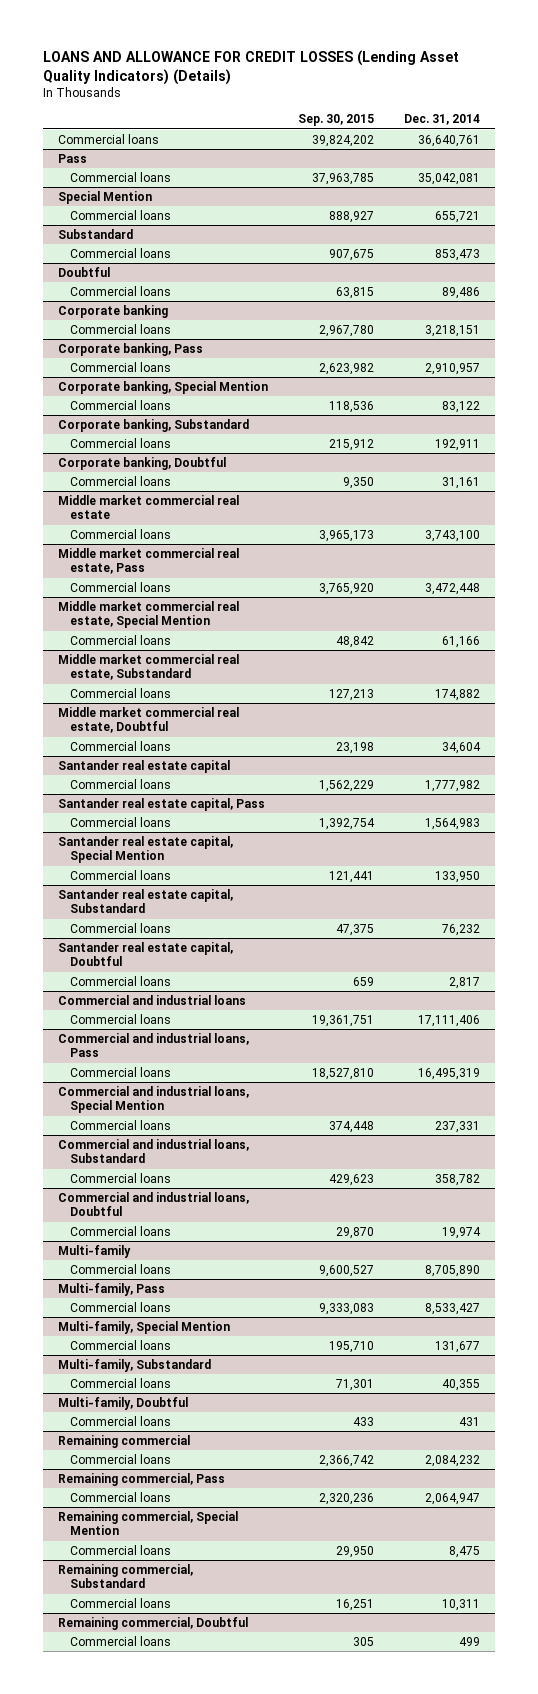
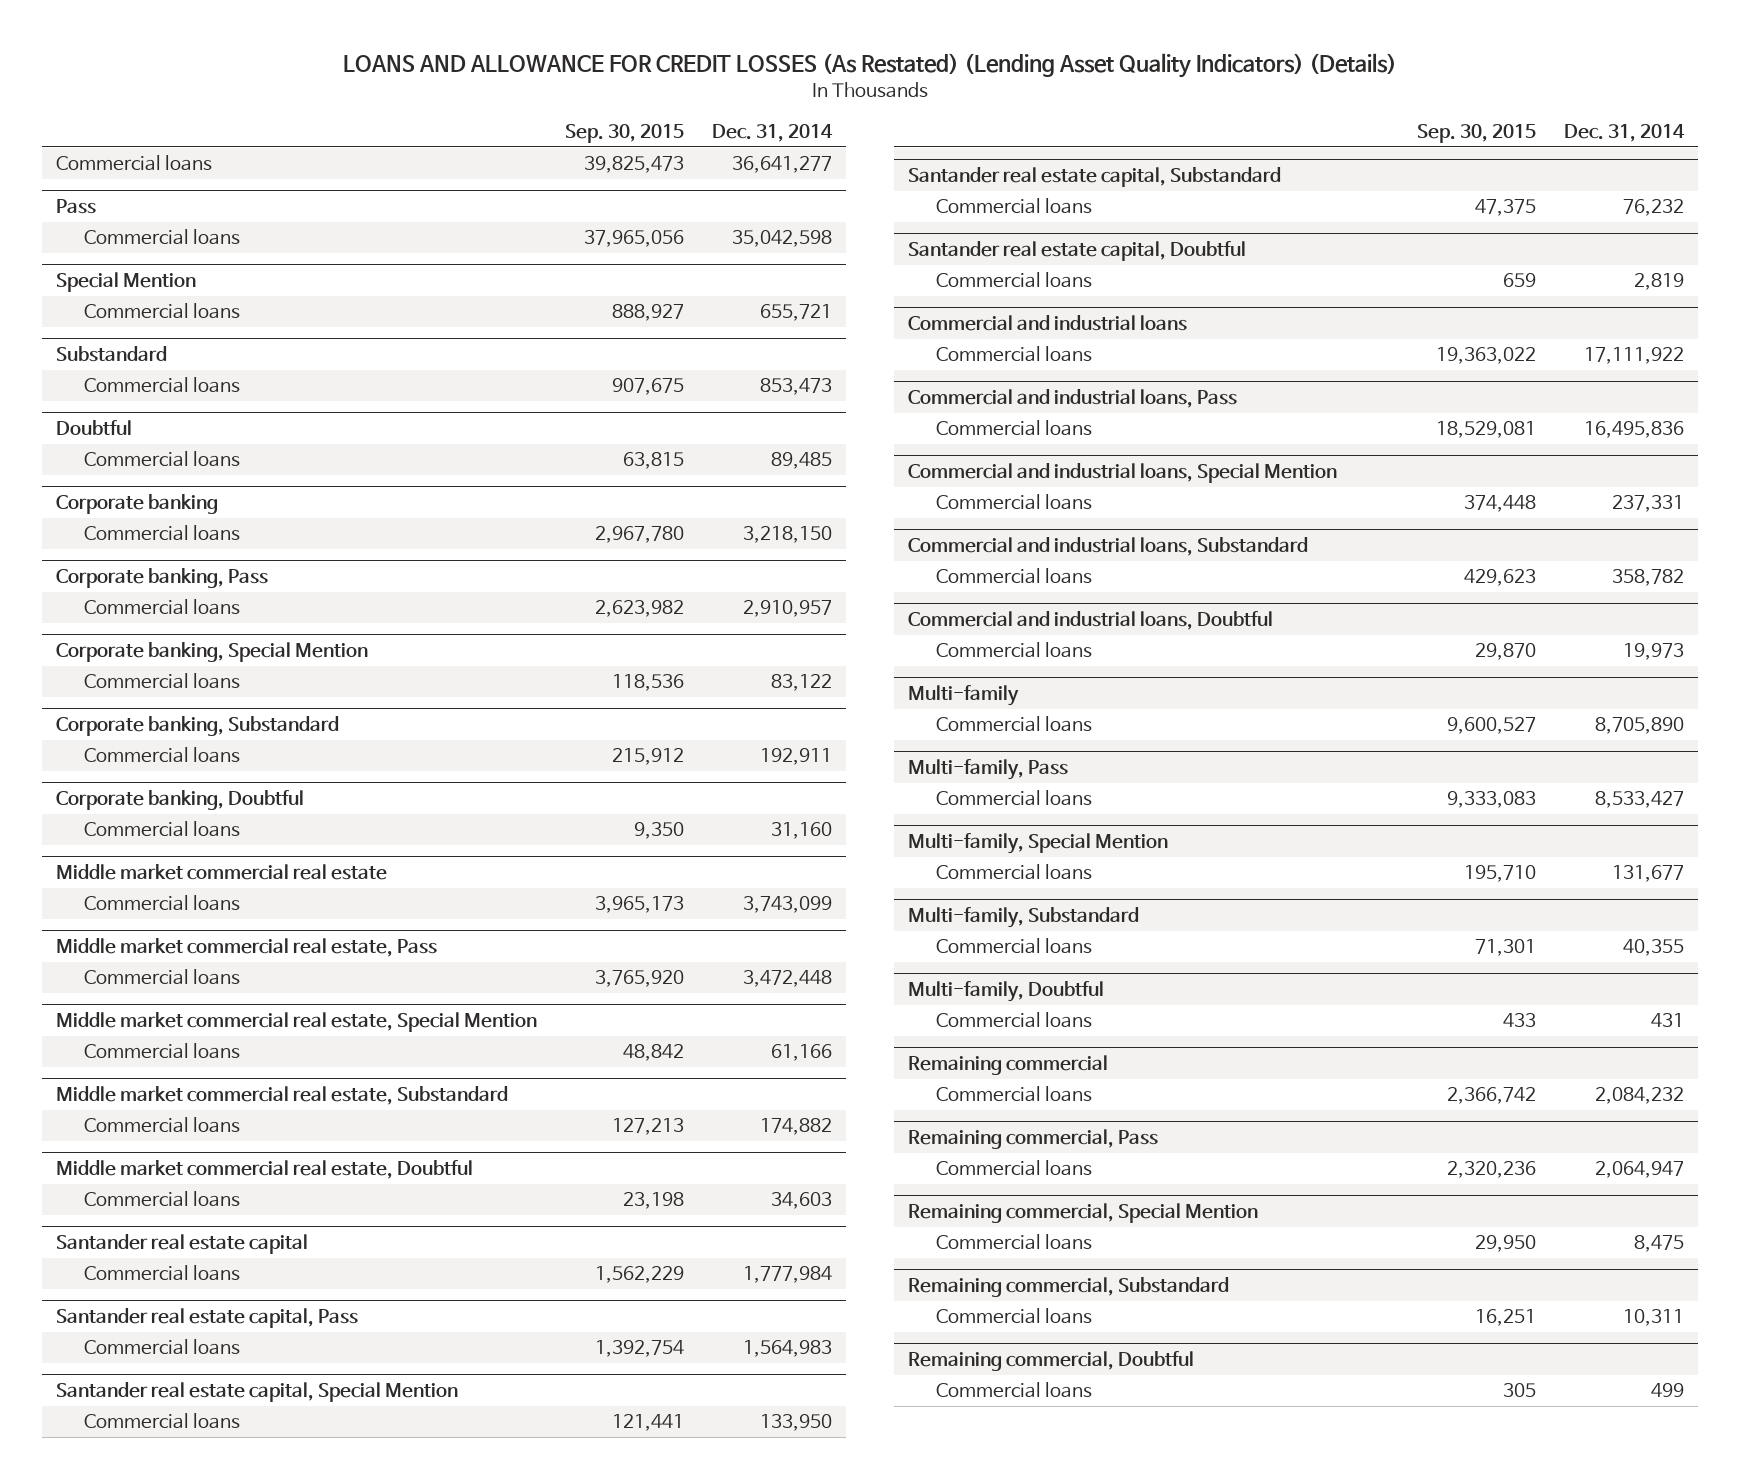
- LOANS AND ALLOWANCE FOR CREDIT LOSSES (Lending Asset Quality Indicators) (Details)
+ LOANS AND ALLOWANCE FOR CREDIT LOSSES (As Restated) (Lending Asset Quality Indicators) (Details)
- Commercial loans | 39,824,202 | 36,640,761
+ Commercial loans | 39,825,473 | 36,641,277
@ Pass
- Commercial loans | 37,963,785 | 35,042,081
+ Commercial loans | 37,965,056 | 35,042,598
@ Doubtful
- Commercial loans | 63,815 | 89,486
+ Commercial loans | 63,815 | 89,485
@ Corporate banking
- Commercial loans | 2,967,780 | 3,218,151
+ Commercial loans | 2,967,780 | 3,218,150
@ Corporate banking, Doubtful
- Commercial loans | 9,350 | 31,161
+ Commercial loans | 9,350 | 31,160
@ Middle market commercial real estate
- Commercial loans | 3,965,173 | 3,743,100
+ Commercial loans | 3,965,173 | 3,743,099
@ Middle market commercial real estate, Doubtful
- Commercial loans | 23,198 | 34,604
+ Commercial loans | 23,198 | 34,603
@ Santander real estate capital
- Commercial loans | 1,562,229 | 1,777,982
+ Commercial loans | 1,562,229 | 1,777,984
@ Santander real estate capital, Doubtful
- Commercial loans | 659 | 2,817
+ Commercial loans | 659 | 2,819
@ Commercial and industrial loans
- Commercial loans | 19,361,751 | 17,111,406
+ Commercial loans | 19,363,022 | 17,111,922
@ Commercial and industrial loans, Pass
- Commercial loans | 18,527,810 | 16,495,319
+ Commercial loans | 18,529,081 | 16,495,836
@ Commercial and industrial loans, Doubtful
- Commercial loans | 29,870 | 19,974
+ Commercial loans | 29,870 | 19,973

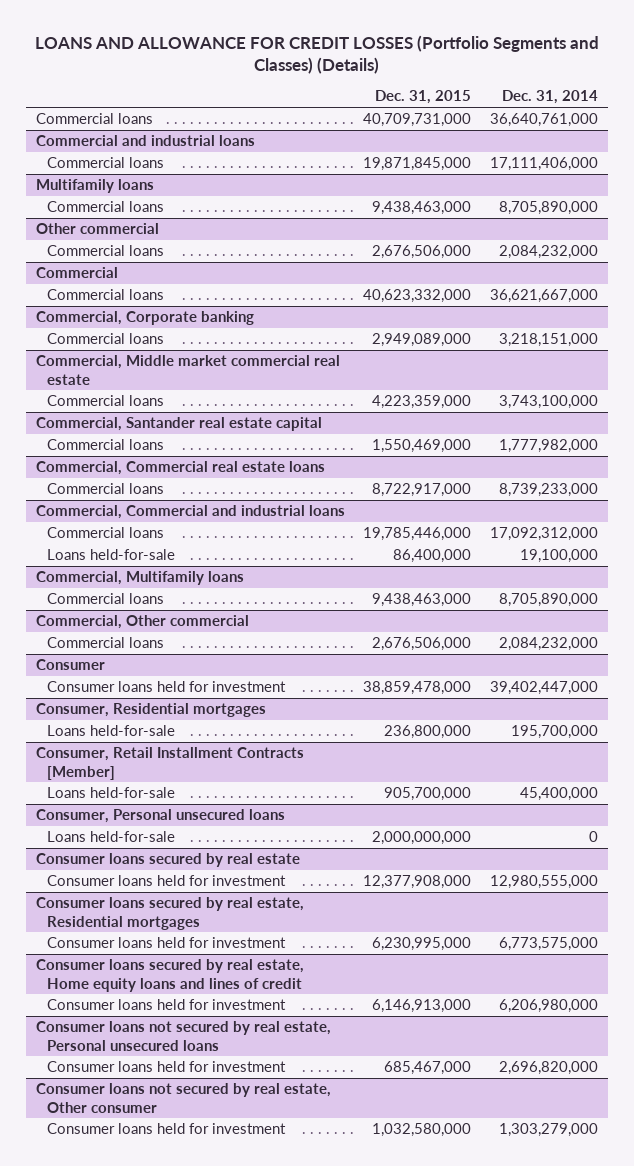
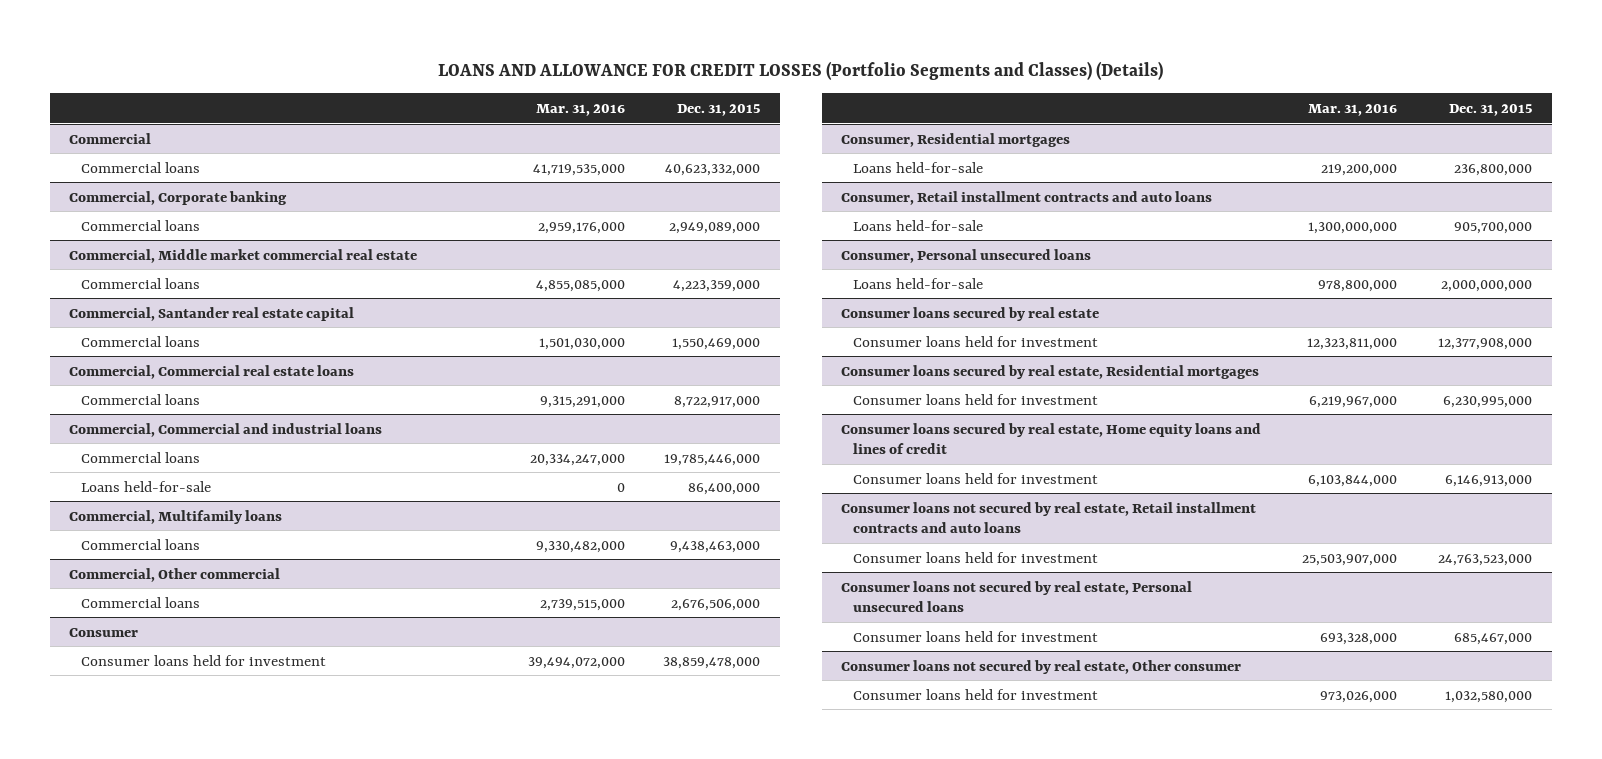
- | Dec. 31, 2015 | Dec. 31, 2014
+ | Mar. 31, 2016 | Dec. 31, 2015
- Commercial loans | 40,709,731,000 | 36,640,761,000
- Commercial and industrial loans
- Commercial loans | 19,871,845,000 | 17,111,406,000
- Multifamily loans
- Commercial loans | 9,438,463,000 | 8,705,890,000
- Other commercial
- Commercial loans | 2,676,506,000 | 2,084,232,000
- Consumer, Retail Installment Contracts [Member]
+ Consumer, Retail installment contracts and auto loans
+ Consumer loans not secured by real estate, Retail installment contracts and auto loans
+ Consumer loans held for investment | 25,503,907,000 | 24,763,523,000

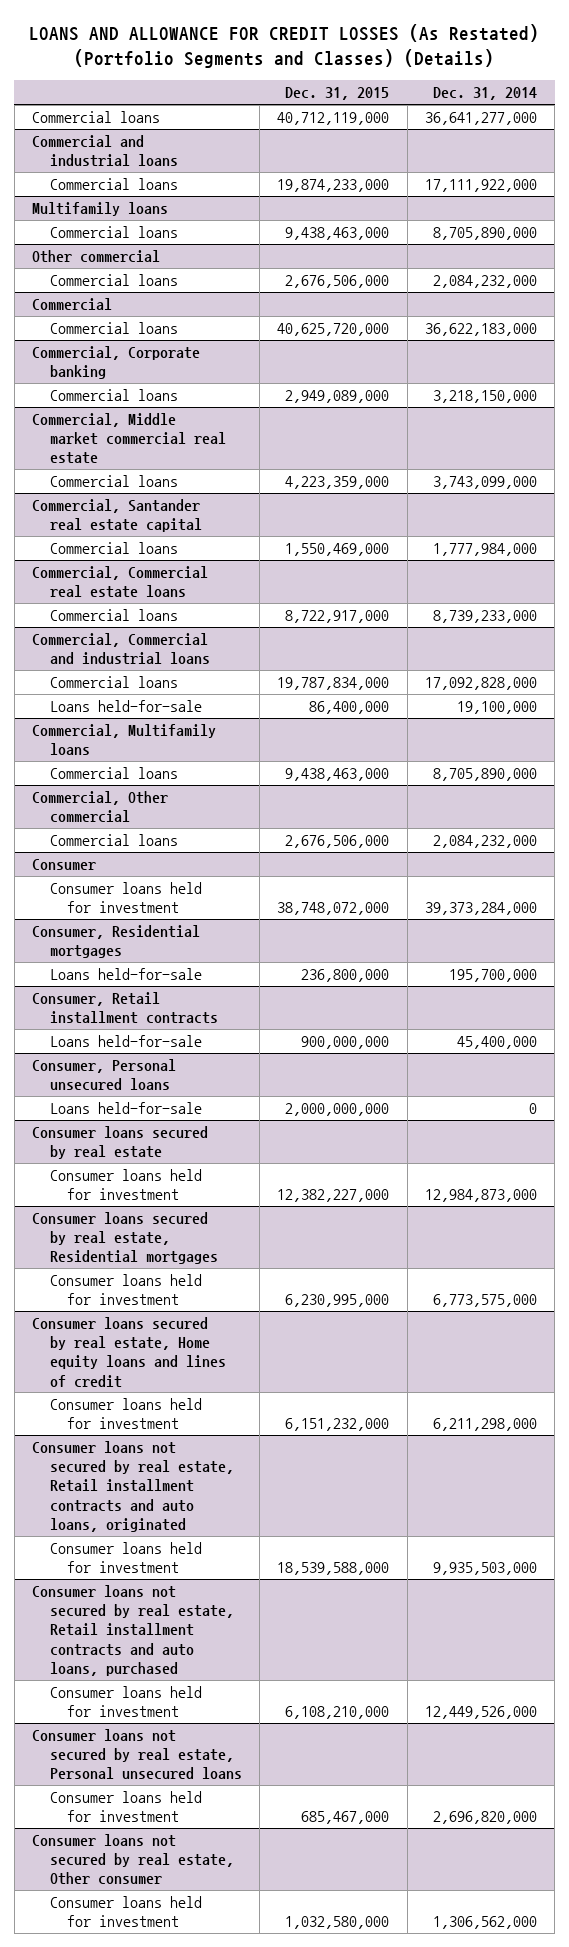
- LOANS AND ALLOWANCE FOR CREDIT LOSSES (Portfolio Segments and Classes) (Details)
+ LOANS AND ALLOWANCE FOR CREDIT LOSSES (As Restated) (Portfolio Segments and Classes) (Details)
- | Mar. 31, 2016 | Dec. 31, 2015
+ | Dec. 31, 2015 | Dec. 31, 2014
+ Commercial loans | 40,712,119,000 | 36,641,277,000
+ Commercial and industrial loans
+ Commercial loans | 19,874,233,000 | 17,111,922,000
+ Multifamily loans
+ Commercial loans | 9,438,463,000 | 8,705,890,000
+ Other commercial
+ Commercial loans | 2,676,506,000 | 2,084,232,000
@ Commercial
- Commercial loans | 41,719,535,000 | 40,623,332,000
+ Commercial loans | 40,625,720,000 | 36,622,183,000
@ Commercial, Commercial and industrial loans
- Commercial loans | 20,334,247,000 | 19,785,446,000
+ Commercial loans | 19,787,834,000 | 17,092,828,000
@ Consumer
- Consumer loans held for investment | 39,494,072,000 | 38,859,478,000
+ Consumer loans held for investment | 38,748,072,000 | 39,373,284,000
- Consumer, Retail installment contracts and auto loans
- Loans held-for-sale | 1,300,000,000 | 905,700,000
+ Consumer, Retail installment contracts
+ Loans held-for-sale | 900,000,000 | 45,400,000
@ Consumer loans secured by real estate
- Consumer loans held for investment | 12,323,811,000 | 12,377,908,000
+ Consumer loans held for investment | 12,382,227,000 | 12,984,873,000
@ Consumer loans secured by real estate, Home equity loans and lines of credit
- Consumer loans held for investment | 6,103,844,000 | 6,146,913,000
- Consumer loans not secured by real estate, Retail installment contracts and auto loans
- Consumer loans held for investment | 25,503,907,000 | 24,763,523,000
@ Consumer loans secured by real estate, Home equity loans and lines of credit
+ Consumer loans held for investment | 6,151,232,000 | 6,211,298,000
+ Consumer loans not secured by real estate, Retail installment contracts and auto loans, originated
+ Consumer loans held for investment | 18,539,588,000 | 9,935,503,000
+ Consumer loans not secured by real estate, Retail installment contracts and auto loans, purchased
+ Consumer loans held for investment | 6,108,210,000 | 12,449,526,000

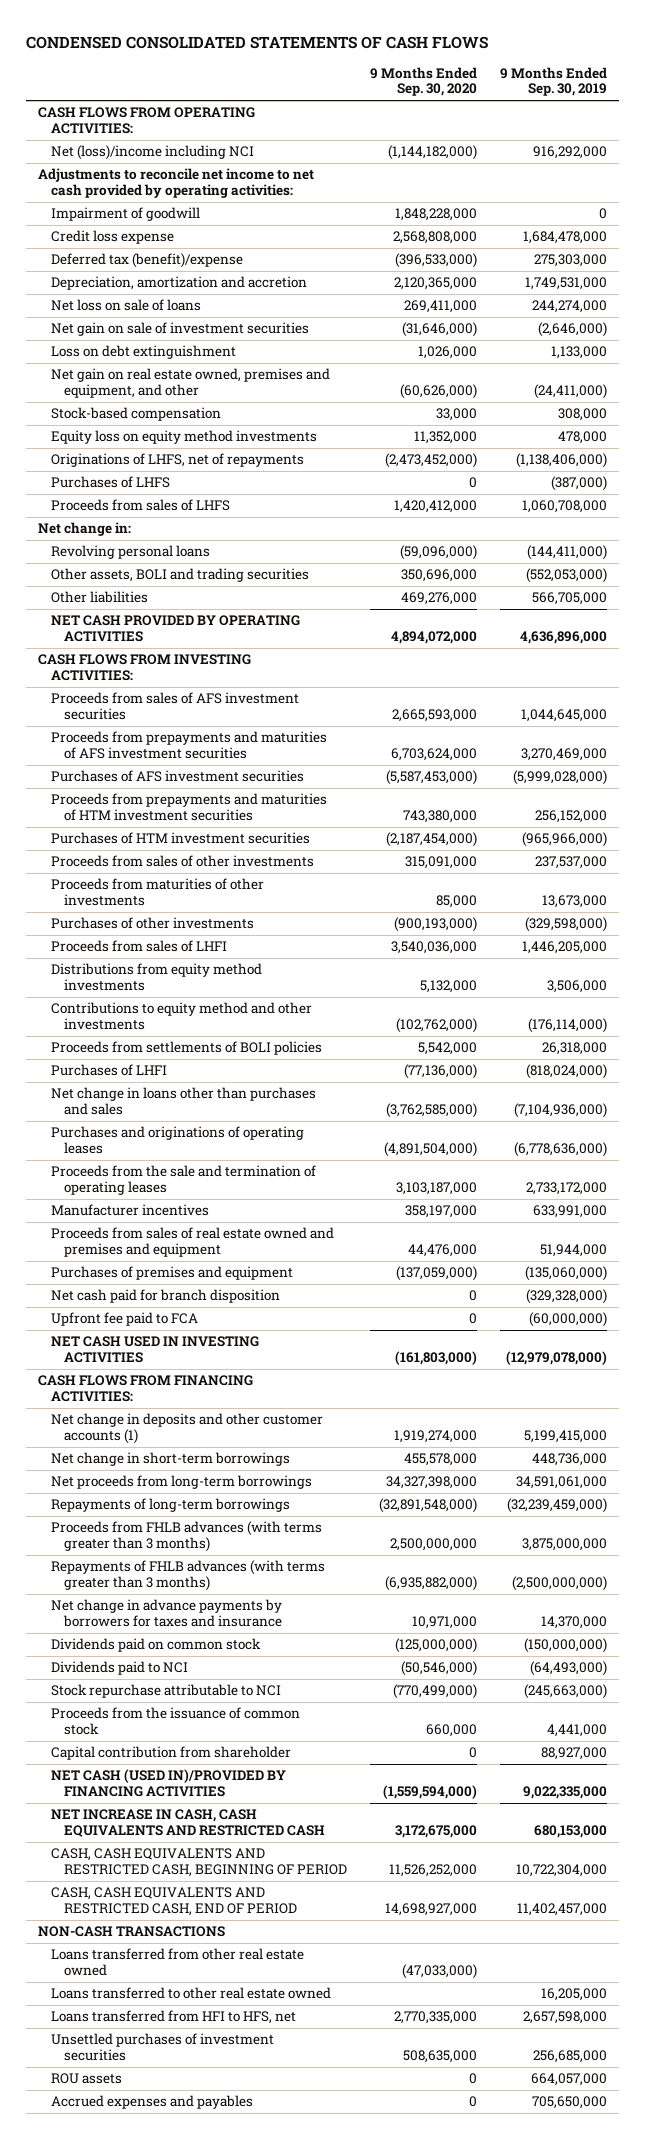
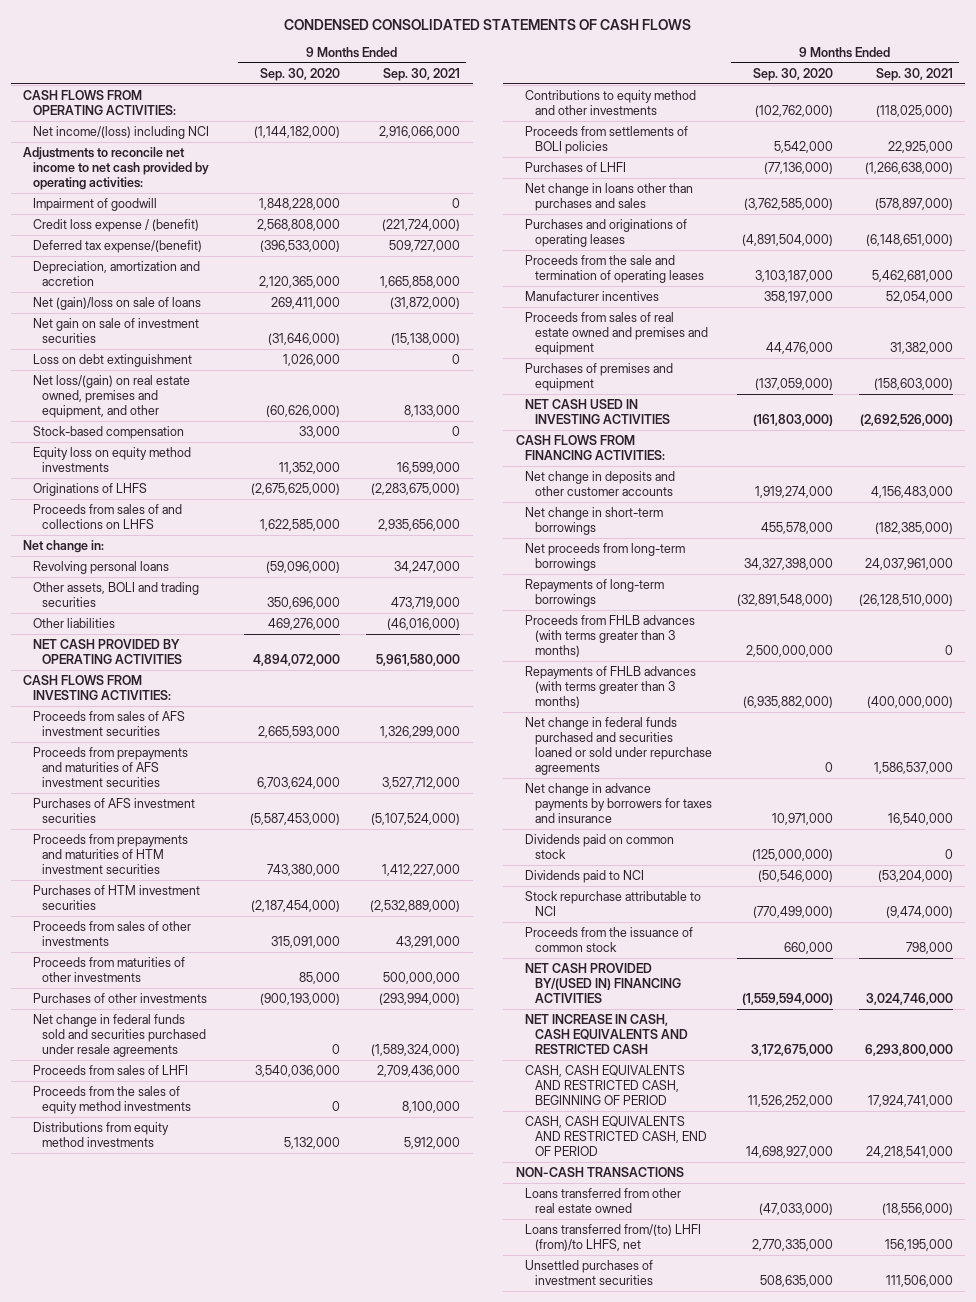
- | 9 Months Ended Sep. 30, 2020 | 9 Months Ended Sep. 30, 2019
+ | 9 Months Ended Sep. 30, 2020 | 9 Months Ended Sep. 30, 2021
- Net (loss)/income including NCI | (1,144,182,000) | 916,292,000
+ Net income/(loss) including NCI | (1,144,182,000) | 2,916,066,000
- Credit loss expense | 2,568,808,000 | 1,684,478,000
- Deferred tax (benefit)/expense | (396,533,000) | 275,303,000
+ Credit loss expense / (benefit) | 2,568,808,000 | (221,724,000)
+ Deferred tax expense/(benefit) | (396,533,000) | 509,727,000
- Net loss on sale of loans | 269,411,000 | 244,274,000
+ Net (gain)/loss on sale of loans | 269,411,000 | (31,872,000)
- Net gain on real estate owned, premises and equipment, and other | (60,626,000) | (24,411,000)
+ Net loss/(gain) on real estate owned, premises and equipment, and other | (60,626,000) | 8,133,000
- Originations of LHFS, net of repayments | (2,473,452,000) | (1,138,406,000)
- Purchases of LHFS | 0 | (387,000)
- Proceeds from sales of LHFS | 1,420,412,000 | 1,060,708,000
+ Originations of LHFS | (2,675,625,000) | (2,283,675,000)
+ Proceeds from sales of and collections on LHFS | 1,622,585,000 | 2,935,656,000
+ Net change in federal funds sold and securities purchased under resale agreements | 0 | (1,589,324,000)
+ Proceeds from the sales of equity method investments | 0 | 8,100,000
- Net cash paid for branch disposition | 0 | (329,328,000)
- Upfront fee paid to FCA | 0 | (60,000,000)
- Net change in deposits and other customer accounts (1) | 1,919,274,000 | 5,199,415,000
+ Net change in deposits and other customer accounts | 1,919,274,000 | 4,156,483,000
+ Net change in federal funds purchased and securities loaned or sold under repurchase agreements | 0 | 1,586,537,000
- Capital contribution from shareholder | 0 | 88,927,000
- NET CASH (USED IN)/PROVIDED BY FINANCING ACTIVITIES | (1,559,594,000) | 9,022,335,000
+ NET CASH PROVIDED BY/(USED IN) FINANCING ACTIVITIES | (1,559,594,000) | 3,024,746,000
- Loans transferred to other real estate owned | | 16,205,000
- Loans transferred from HFI to HFS, net | 2,770,335,000 | 2,657,598,000
+ Loans transferred from/(to) LHFI (from)/to LHFS, net | 2,770,335,000 | 156,195,000
- ROU assets | 0 | 664,057,000
- Accrued expenses and payables | 0 | 705,650,000

